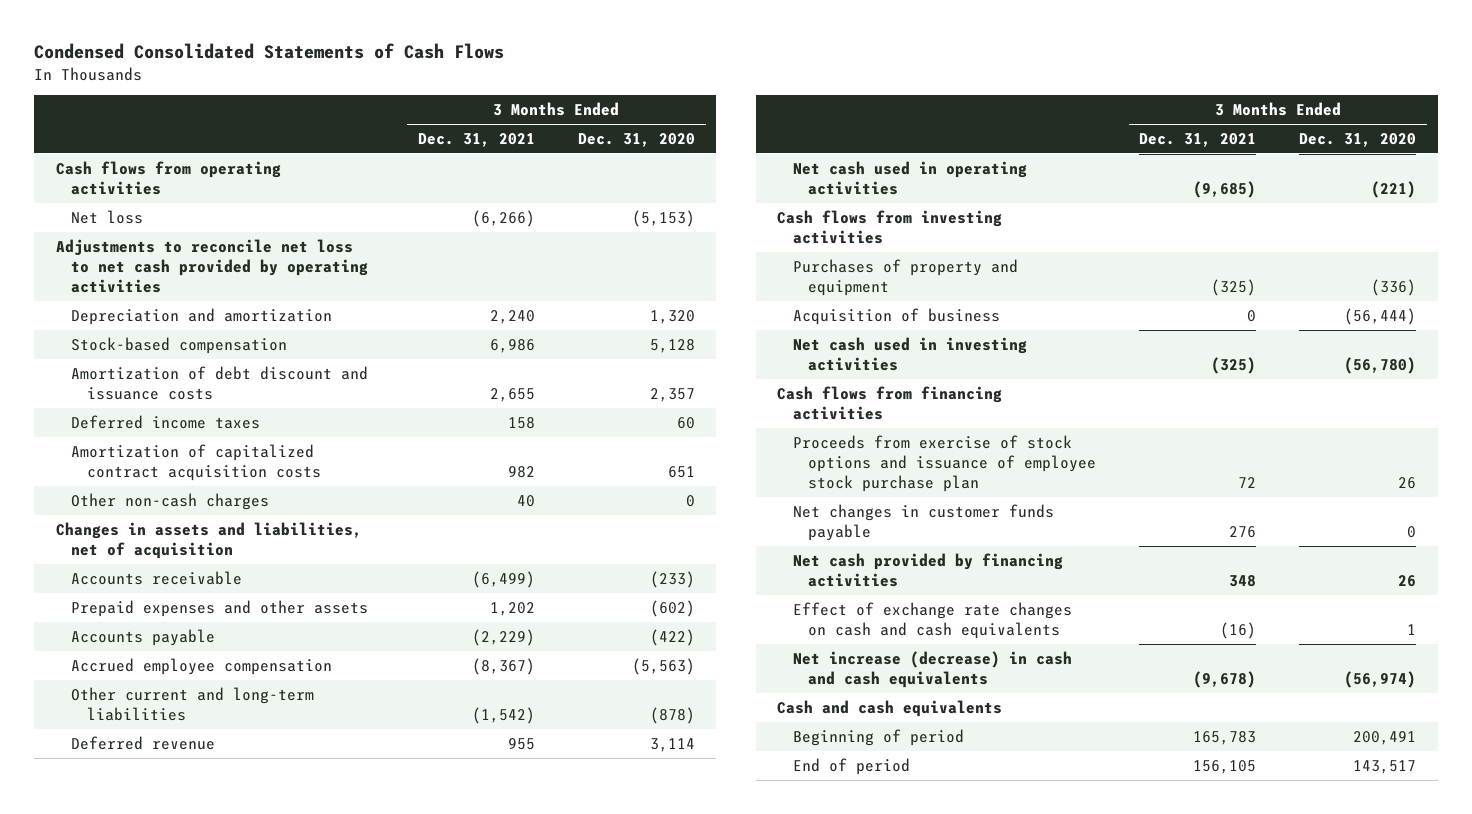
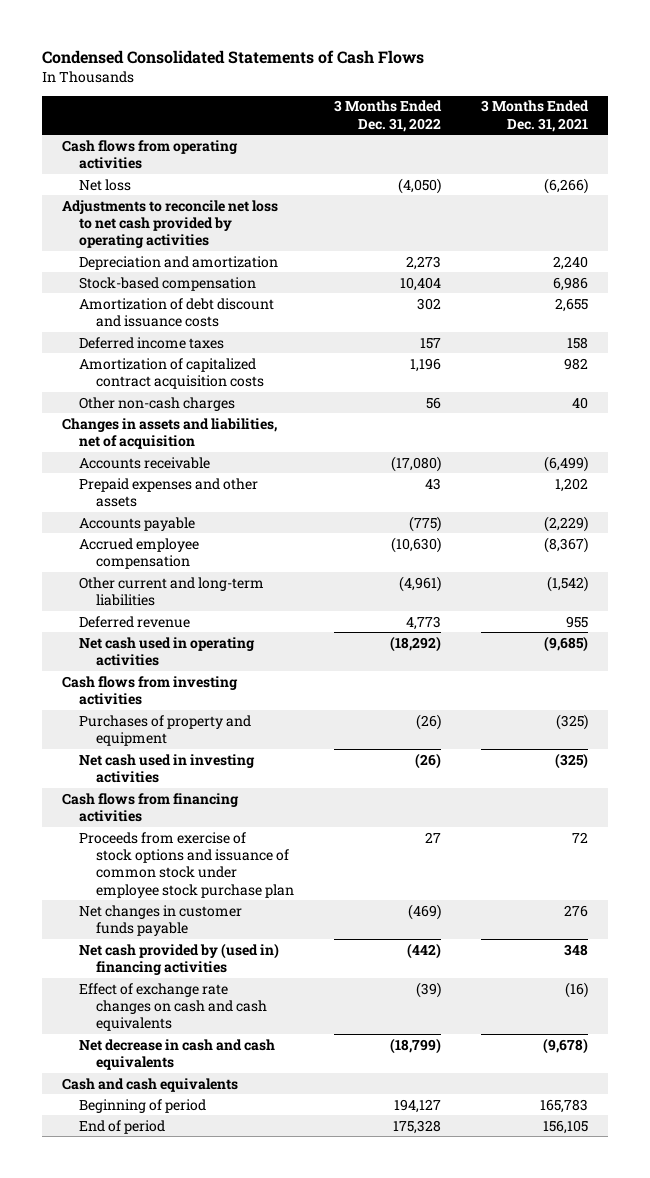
- | 3 Months Ended Dec. 31, 2021 | 3 Months Ended Dec. 31, 2020
+ | 3 Months Ended Dec. 31, 2022 | 3 Months Ended Dec. 31, 2021
- Acquisition of business | 0 | (56,444)
- Proceeds from exercise of stock options and issuance of employee stock purchase plan | 72 | 26
+ Proceeds from exercise of stock options and issuance of common stock under employee stock purchase plan | 27 | 72
- Net cash provided by financing activities | 348 | 26
+ Net cash provided by (used in) financing activities | (442) | 348
- Net increase (decrease) in cash and cash equivalents | (9,678) | (56,974)
+ Net decrease in cash and cash equivalents | (18,799) | (9,678)

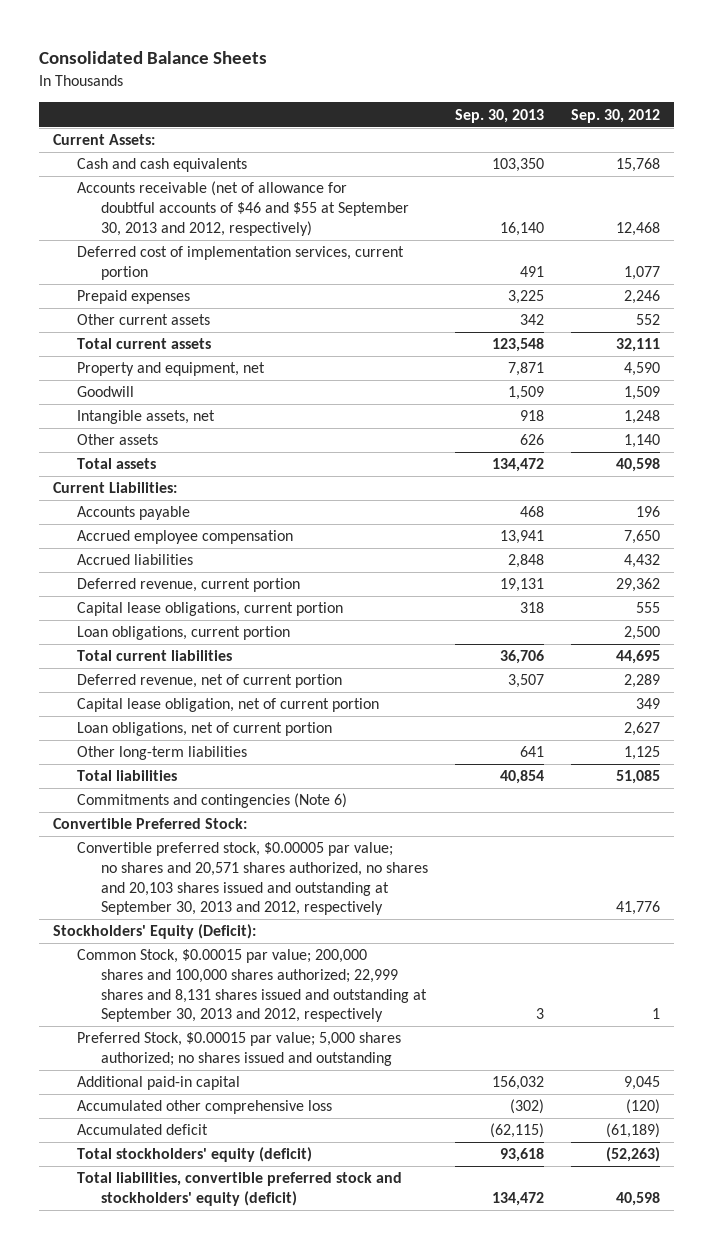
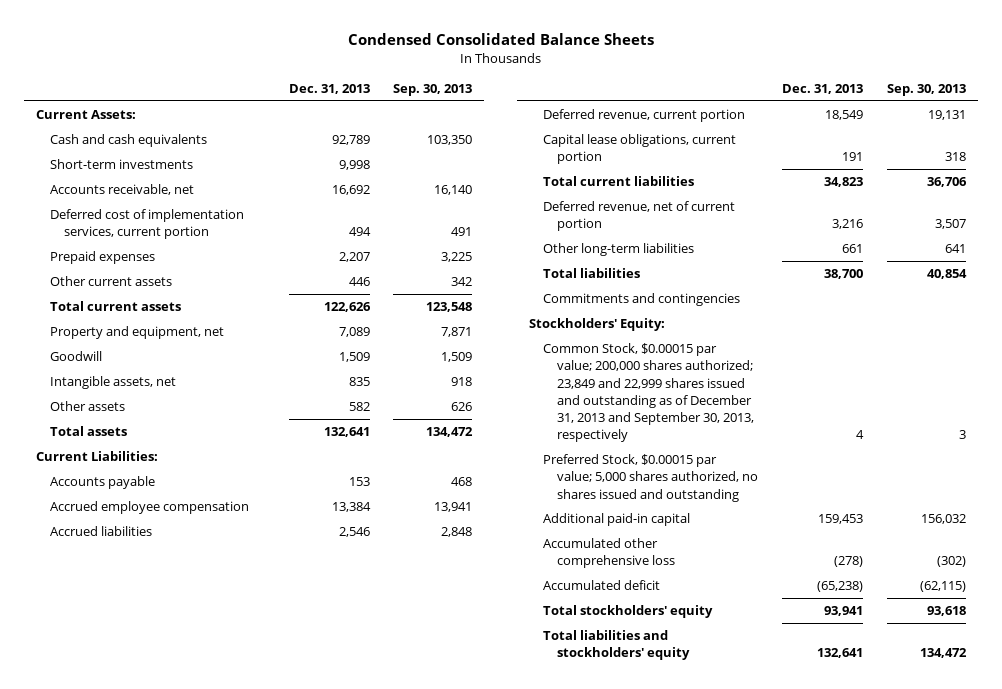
- Consolidated Balance Sheets
+ Condensed Consolidated Balance Sheets
- | Sep. 30, 2013 | Sep. 30, 2012
+ | Dec. 31, 2013 | Sep. 30, 2013
- Accounts receivable (net of allowance for doubtful accounts of $46 and $55 at September 30, 2013 and 2012, respectively) | 16,140 | 12,468
+ Short-term investments | 9,998 |
+ Accounts receivable, net | 16,692 | 16,140
- Loan obligations, current portion | | 2,500
- Capital lease obligation, net of current portion | | 349
- Loan obligations, net of current portion | | 2,627
- Commitments and contingencies (Note 6)
- Convertible Preferred Stock:
- Convertible preferred stock, $0.00005 par value; no shares and 20,571 shares authorized, no shares and 20,103 shares issued and outstanding at September 30, 2013 and 2012, respectively | | 41,776
- Stockholders' Equity (Deficit):
- Common Stock, $0.00015 par value; 200,000 shares and 100,000 shares authorized; 22,999 shares and 8,131 shares issued and outstanding at September 30, 2013 and 2012, respectively | 3 | 1
- Preferred Stock, $0.00015 par value; 5,000 shares authorized; no shares issued and outstanding
+ Commitments and contingencies
+ Stockholders' Equity:
+ Common Stock, $0.00015 par value; 200,000 shares authorized; 23,849 and 22,999 shares issued and outstanding as of December 31, 2013 and September 30, 2013, respectively | 4 | 3
+ Preferred Stock, $0.00015 par value; 5,000 shares authorized, no shares issued and outstanding
- Total stockholders' equity (deficit) | 93,618 | (52,263)
- Total liabilities, convertible preferred stock and stockholders' equity (deficit) | 134,472 | 40,598
+ Total stockholders' equity | 93,941 | 93,618
+ Total liabilities and stockholders' equity | 132,641 | 134,472

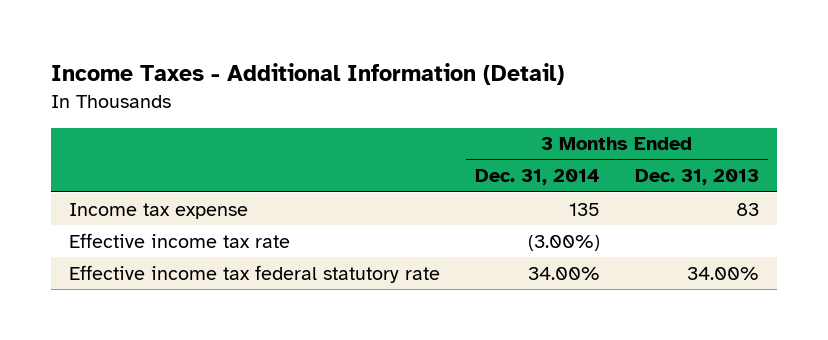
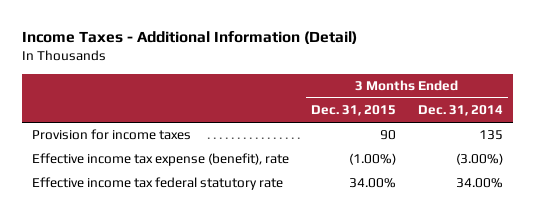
- | 3 Months Ended Dec. 31, 2014 | 3 Months Ended Dec. 31, 2013
+ | 3 Months Ended Dec. 31, 2015 | 3 Months Ended Dec. 31, 2014
- Income tax expense | 135 | 83
- Effective income tax rate | (3.00%) |
+ Provision for income taxes | 90 | 135
+ Effective income tax expense (benefit), rate | (1.00%) | (3.00%)

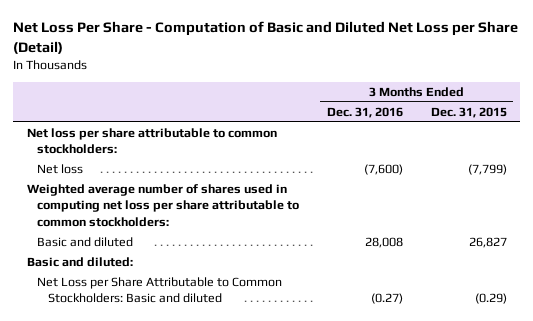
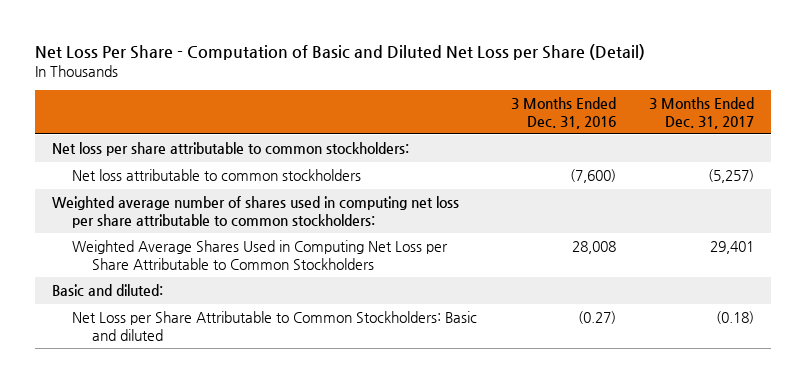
- | 3 Months Ended Dec. 31, 2016 | 3 Months Ended Dec. 31, 2015
+ | 3 Months Ended Dec. 31, 2016 | 3 Months Ended Dec. 31, 2017
- Net loss | (7,600) | (7,799)
+ Net loss attributable to common stockholders | (7,600) | (5,257)
- Basic and diluted | 28,008 | 26,827
+ Weighted Average Shares Used in Computing Net Loss per Share Attributable to Common Stockholders | 28,008 | 29,401

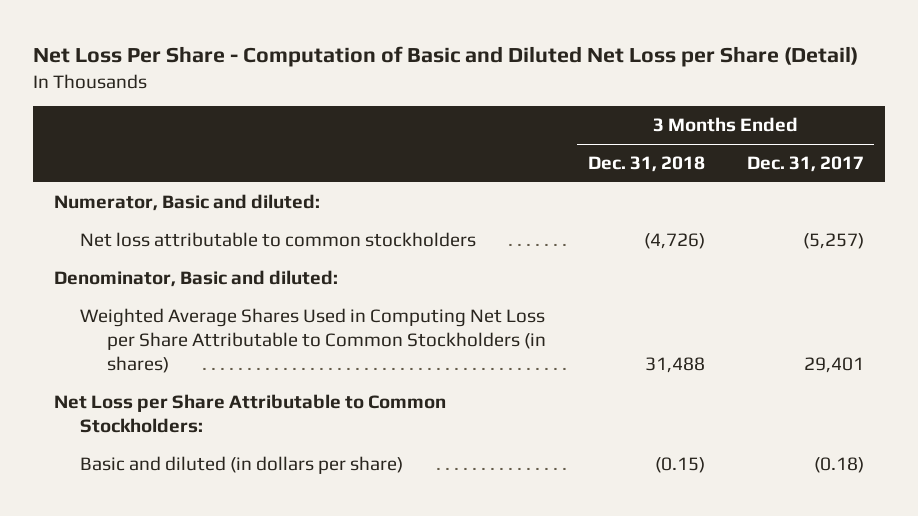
- | 3 Months Ended Dec. 31, 2016 | 3 Months Ended Dec. 31, 2017
+ | 3 Months Ended Dec. 31, 2018 | 3 Months Ended Dec. 31, 2017
- Net loss per share attributable to common stockholders:
+ Numerator, Basic and diluted:
- Weighted average number of shares used in computing net loss per share attributable to common stockholders:
- Weighted Average Shares Used in Computing Net Loss per Share Attributable to Common Stockholders | 28,008 | 29,401
- Basic and diluted:
- Net Loss per Share Attributable to Common Stockholders: Basic and diluted | (0.27) | (0.18)
+ Denominator, Basic and diluted:
+ Weighted Average Shares Used in Computing Net Loss per Share Attributable to Common Stockholders (in shares) | 31,488 | 29,401
+ Net Loss per Share Attributable to Common Stockholders:
+ Basic and diluted (in dollars per share) | (0.15) | (0.18)

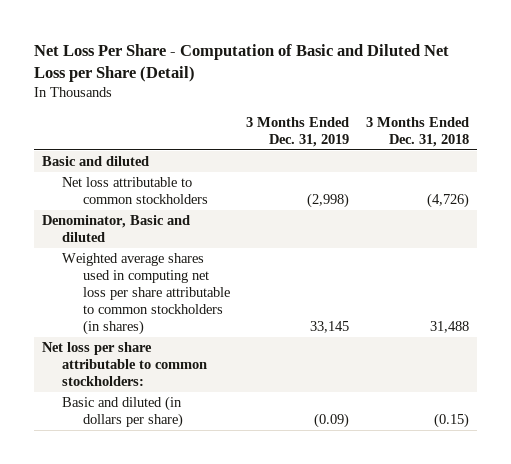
- | 3 Months Ended Dec. 31, 2018 | 3 Months Ended Dec. 31, 2017
+ | 3 Months Ended Dec. 31, 2019 | 3 Months Ended Dec. 31, 2018
- Numerator, Basic and diluted:
+ Basic and diluted
- Denominator, Basic and diluted:
- Weighted Average Shares Used in Computing Net Loss per Share Attributable to Common Stockholders (in shares) | 31,488 | 29,401
- Net Loss per Share Attributable to Common Stockholders:
+ Denominator, Basic and diluted
+ Weighted average shares used in computing net loss per share attributable to common stockholders (in shares) | 33,145 | 31,488
+ Net loss per share attributable to common stockholders:

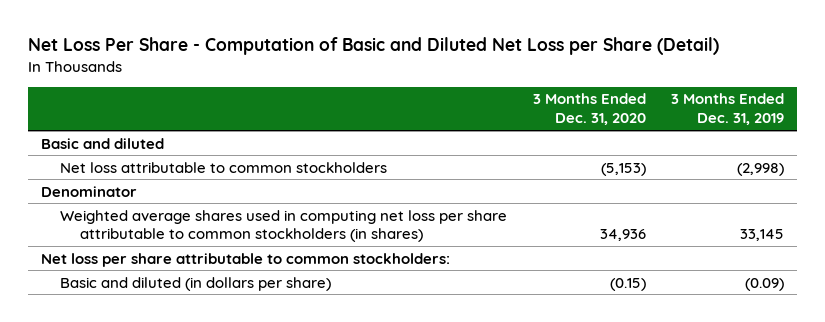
- | 3 Months Ended Dec. 31, 2019 | 3 Months Ended Dec. 31, 2018
+ | 3 Months Ended Dec. 31, 2020 | 3 Months Ended Dec. 31, 2019
- Denominator, Basic and diluted
+ Denominator

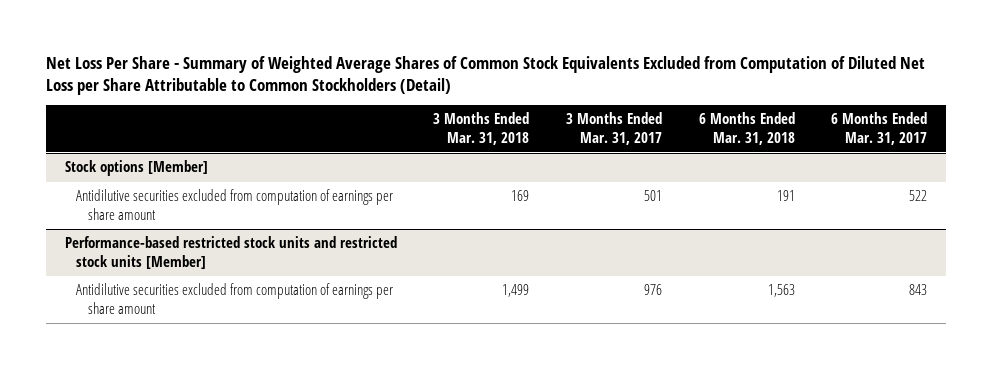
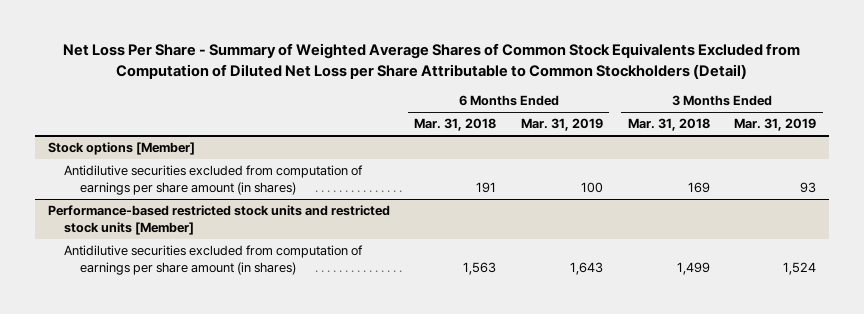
- | 3 Months Ended Mar. 31, 2018 | 3 Months Ended Mar. 31, 2017 | 6 Months Ended Mar. 31, 2018 | 6 Months Ended Mar. 31, 2017
+ | 6 Months Ended Mar. 31, 2018 | 6 Months Ended Mar. 31, 2019 | 3 Months Ended Mar. 31, 2018 | 3 Months Ended Mar. 31, 2019
@ Stock options [Member]
- Antidilutive securities excluded from computation of earnings per share amount | 169 | 501 | 191 | 522
+ Antidilutive securities excluded from computation of earnings per share amount (in shares) | 191 | 100 | 169 | 93
@ Performance-based restricted stock units and restricted stock units [Member]
- Antidilutive securities excluded from computation of earnings per share amount | 1,499 | 976 | 1,563 | 843
+ Antidilutive securities excluded from computation of earnings per share amount (in shares) | 1,563 | 1,643 | 1,499 | 1,524

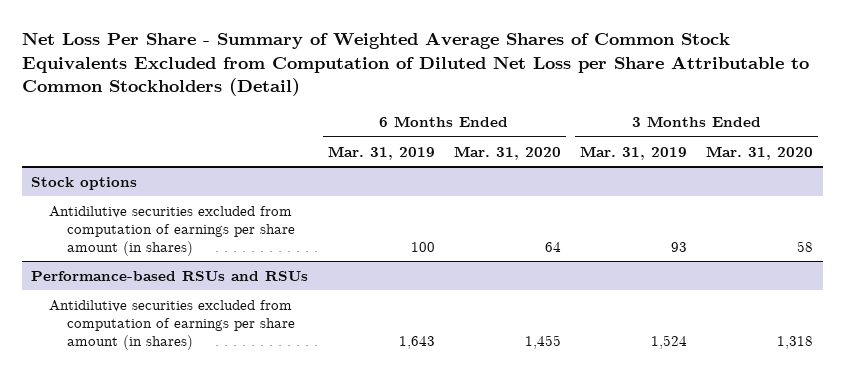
- | 6 Months Ended Mar. 31, 2018 | 6 Months Ended Mar. 31, 2019 | 3 Months Ended Mar. 31, 2018 | 3 Months Ended Mar. 31, 2019
+ | 6 Months Ended Mar. 31, 2019 | 6 Months Ended Mar. 31, 2020 | 3 Months Ended Mar. 31, 2019 | 3 Months Ended Mar. 31, 2020
- Stock options [Member]
+ Stock options
- Performance-based restricted stock units and restricted stock units [Member]
+ Performance-based RSUs and RSUs

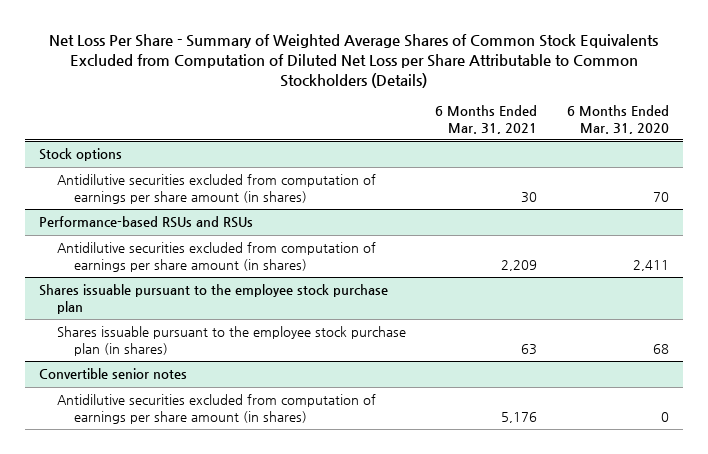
- Net Loss Per Share - Summary of Weighted Average Shares of Common Stock Equivalents Excluded from Computation of Diluted Net Loss per Share Attributable to Common Stockholders (Detail)
+ Net Loss Per Share - Summary of Weighted Average Shares of Common Stock Equivalents Excluded from Computation of Diluted Net Loss per Share Attributable to Common Stockholders (Details)
- | 6 Months Ended Mar. 31, 2019 | 6 Months Ended Mar. 31, 2020 | 3 Months Ended Mar. 31, 2019 | 3 Months Ended Mar. 31, 2020
+ | 6 Months Ended Mar. 31, 2021 | 6 Months Ended Mar. 31, 2020
@ Stock options
- Antidilutive securities excluded from computation of earnings per share amount (in shares) | 100 | 64 | 93 | 58
+ Antidilutive securities excluded from computation of earnings per share amount (in shares) | 30 | 70
@ Performance-based RSUs and RSUs
- Antidilutive securities excluded from computation of earnings per share amount (in shares) | 1,643 | 1,455 | 1,524 | 1,318
+ Antidilutive securities excluded from computation of earnings per share amount (in shares) | 2,209 | 2,411
+ Shares issuable pursuant to the employee stock purchase plan
+ Shares issuable pursuant to the employee stock purchase plan (in shares) | 63 | 68
+ Convertible senior notes
+ Antidilutive securities excluded from computation of earnings per share amount (in shares) | 5,176 | 0

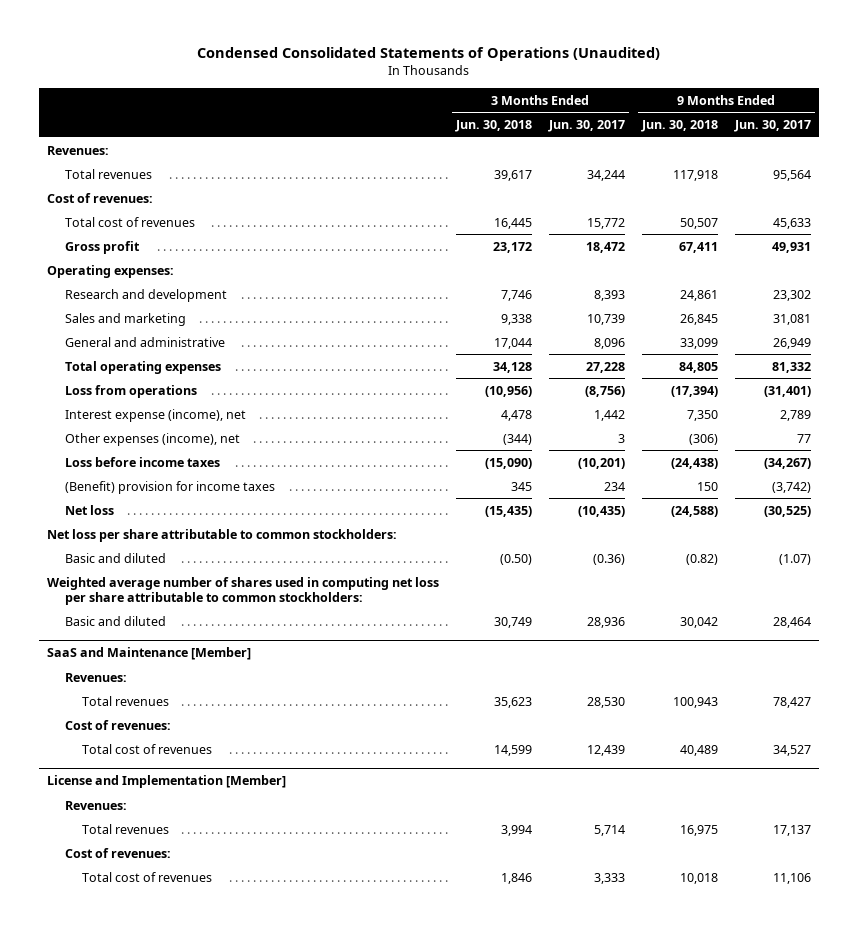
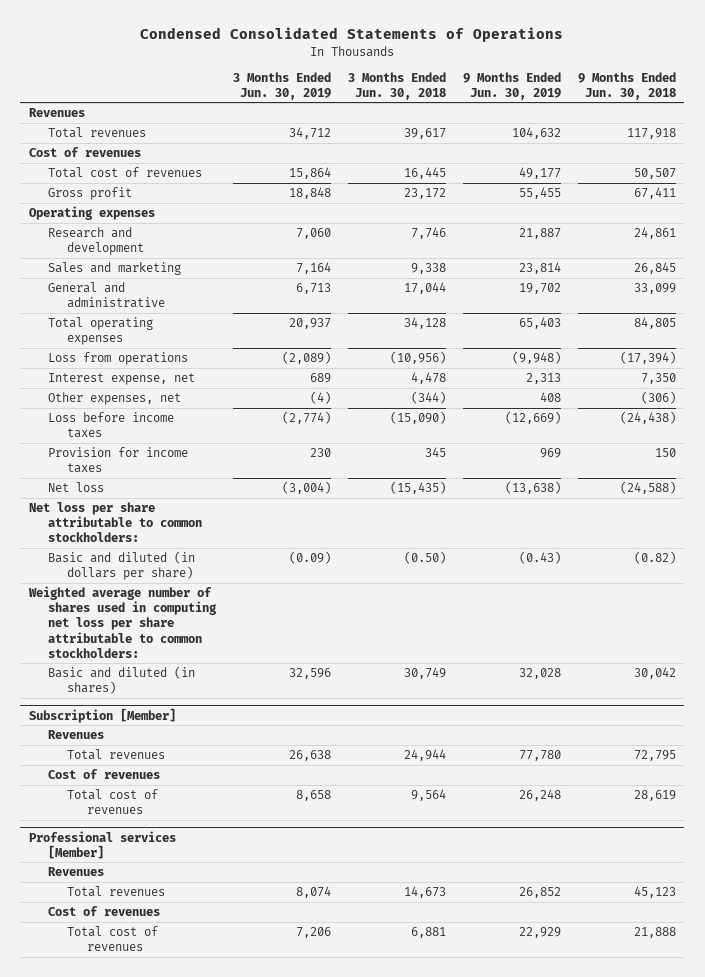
- Condensed Consolidated Statements of Operations (Unaudited)
+ Condensed Consolidated Statements of Operations
- | 3 Months Ended Jun. 30, 2018 | 3 Months Ended Jun. 30, 2017 | 9 Months Ended Jun. 30, 2018 | 9 Months Ended Jun. 30, 2017
+ | 3 Months Ended Jun. 30, 2019 | 3 Months Ended Jun. 30, 2018 | 9 Months Ended Jun. 30, 2019 | 9 Months Ended Jun. 30, 2018
- Revenues:
+ Revenues
- Cost of revenues:
+ Cost of revenues
- Operating expenses:
+ Operating expenses
- Interest expense (income), net | 4,478 | 1,442 | 7,350 | 2,789
- Other expenses (income), net | (344) | 3 | (306) | 77
+ Interest expense, net | 689 | 4,478 | 2,313 | 7,350
+ Other expenses, net | (4) | (344) | 408 | (306)
- (Benefit) provision for income taxes | 345 | 234 | 150 | (3,742)
+ Provision for income taxes | 230 | 345 | 969 | 150
- Basic and diluted | (0.50) | (0.36) | (0.82) | (1.07)
+ Basic and diluted (in dollars per share) | (0.09) | (0.50) | (0.43) | (0.82)
- Basic and diluted | 30,749 | 28,936 | 30,042 | 28,464
- SaaS and Maintenance [Member]
- Revenues:
- Total revenues | 35,623 | 28,530 | 100,943 | 78,427
- Cost of revenues:
- Total cost of revenues | 14,599 | 12,439 | 40,489 | 34,527
- License and Implementation [Member]
- Revenues:
- Total revenues | 3,994 | 5,714 | 16,975 | 17,137
- Cost of revenues:
- Total cost of revenues | 1,846 | 3,333 | 10,018 | 11,106
+ Basic and diluted (in shares) | 32,596 | 30,749 | 32,028 | 30,042
+ Subscription [Member]
+ Revenues
+ Total revenues | 26,638 | 24,944 | 77,780 | 72,795
+ Cost of revenues
+ Total cost of revenues | 8,658 | 9,564 | 26,248 | 28,619
+ Professional services [Member]
+ Revenues
+ Total revenues | 8,074 | 14,673 | 26,852 | 45,123
+ Cost of revenues
+ Total cost of revenues | 7,206 | 6,881 | 22,929 | 21,888

